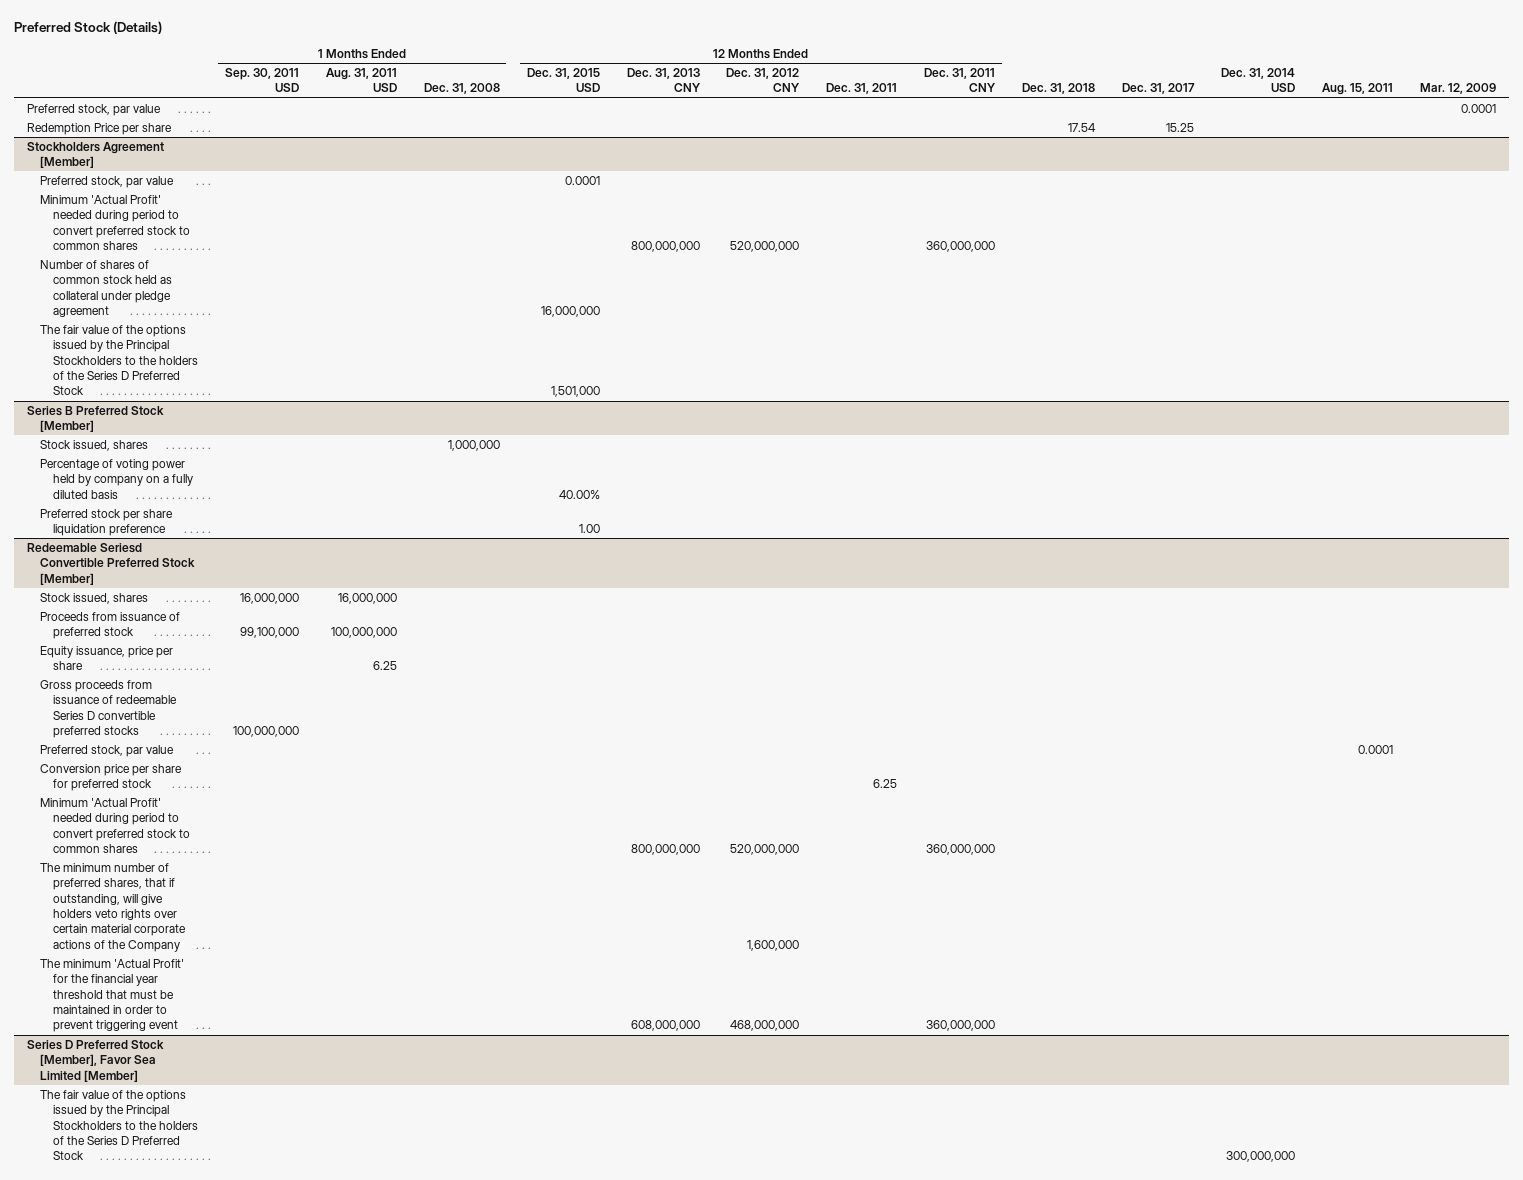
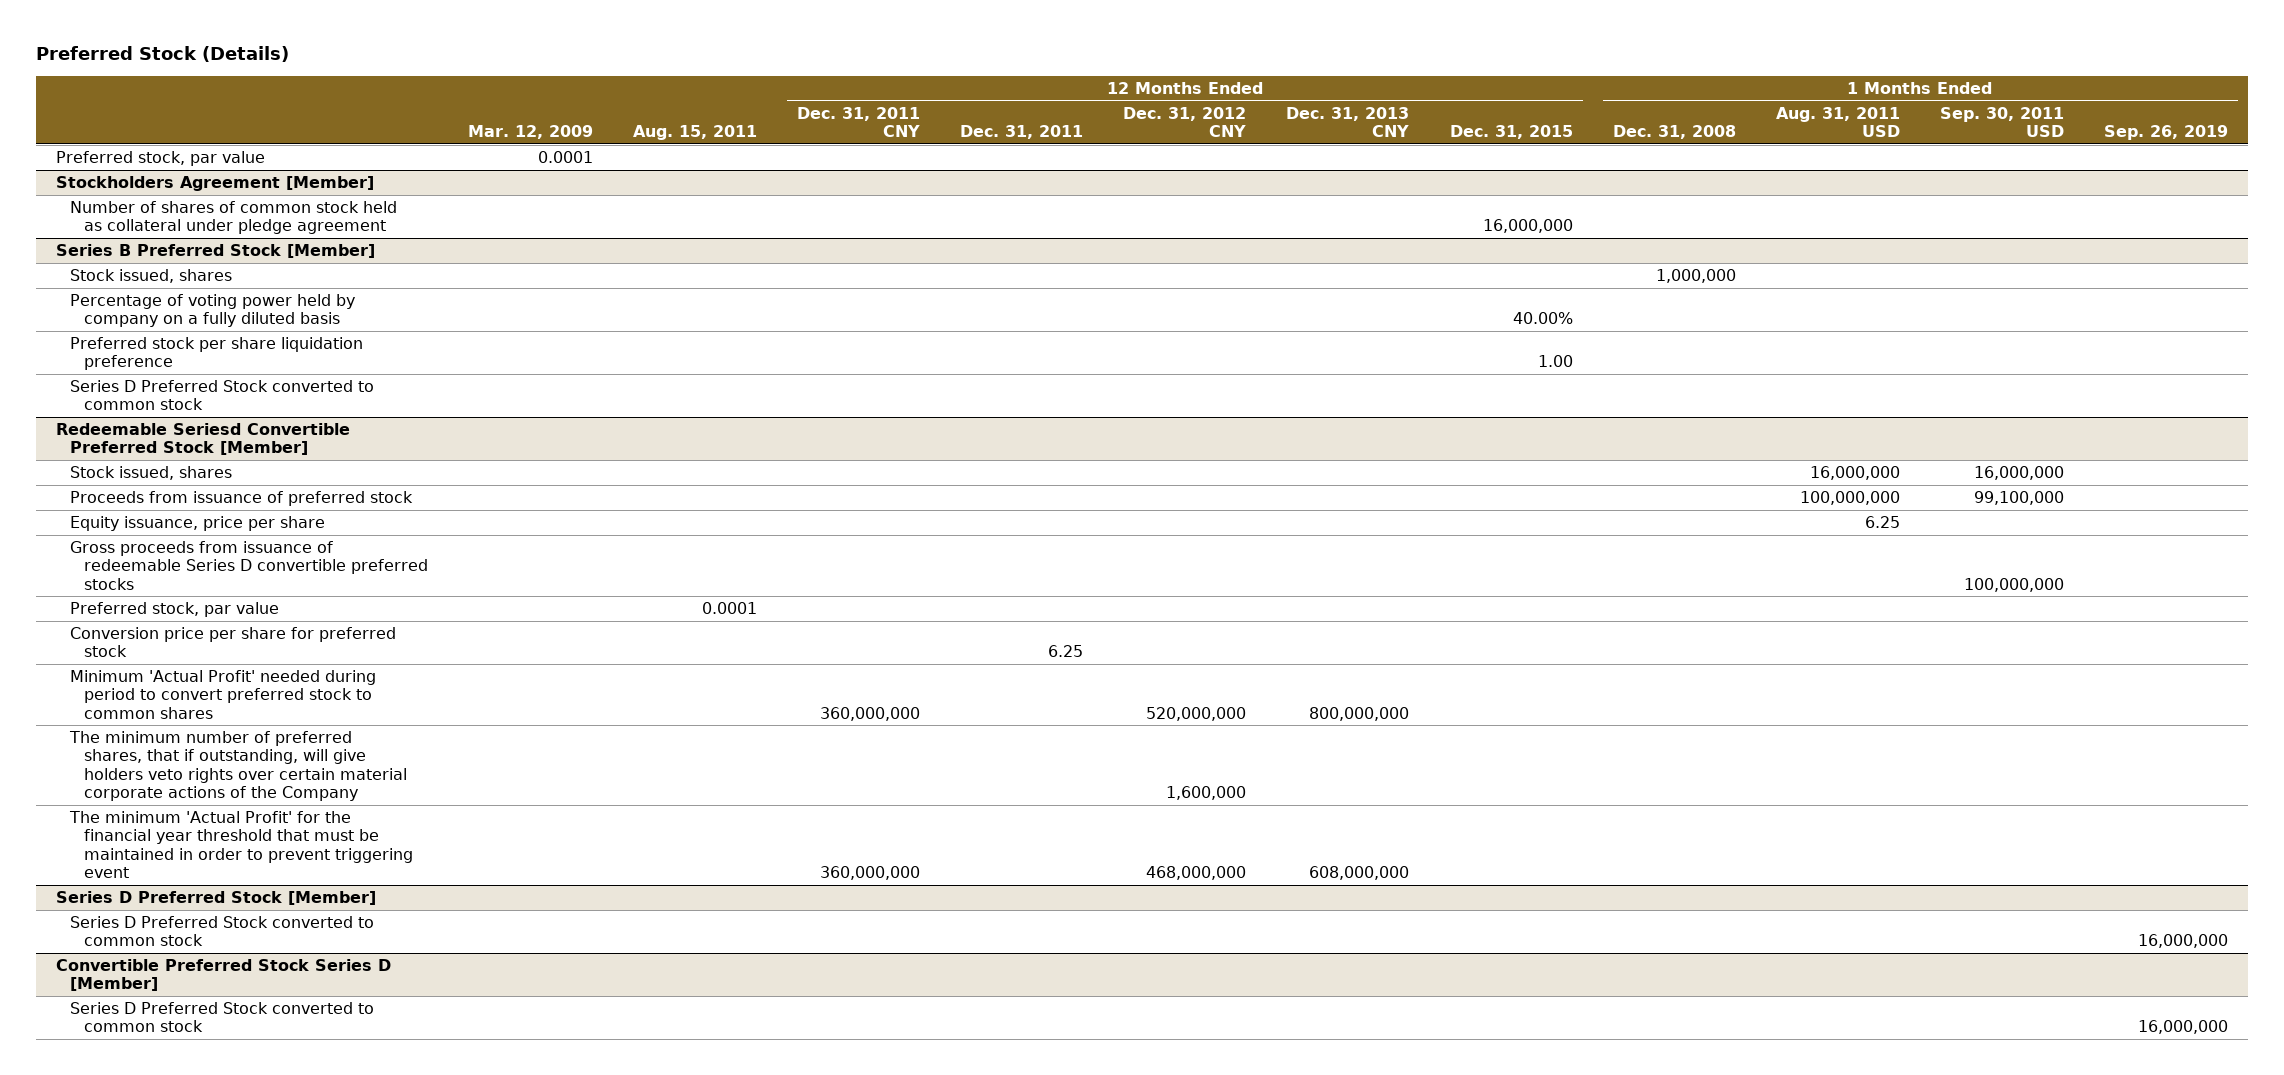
- | 1 Months Ended Sep. 30, 2011 USD | 1 Months Ended Aug. 31, 2011 USD | 1 Months Ended Dec. 31, 2008 | 12 Months Ended Dec. 31, 2015 USD | 12 Months Ended Dec. 31, 2013 CNY | 12 Months Ended Dec. 31, 2012 CNY | 12 Months Ended Dec. 31, 2011 | 12 Months Ended Dec. 31, 2011 CNY | Dec. 31, 2018 | Dec. 31, 2017 | Dec. 31, 2014 USD | Aug. 15, 2011 | Mar. 12, 2009
+ | Mar. 12, 2009 | Aug. 15, 2011 | 12 Months Ended Dec. 31, 2011 CNY | 12 Months Ended Dec. 31, 2011 | 12 Months Ended Dec. 31, 2012 CNY | 12 Months Ended Dec. 31, 2013 CNY | 12 Months Ended Dec. 31, 2015 | 1 Months Ended Dec. 31, 2008 | 1 Months Ended Aug. 31, 2011 USD | 1 Months Ended Sep. 30, 2011 USD | 1 Months Ended Sep. 26, 2019
- Redemption Price per share | | | | | | | | | 17.54 | 15.25 | | |
@ Stockholders Agreement [Member]
- Preferred stock, par value | | | | 0.0001 | | | | | | | | |
- Minimum 'Actual Profit' needed during period to convert preferred stock to common shares | | | | | 800,000,000 | 520,000,000 | | 360,000,000 | | | | |
- The fair value of the options issued by the Principal Stockholders to the holders of the Series D Preferred Stock | | | | 1,501,000 | | | | | | | | |
@ Series B Preferred Stock [Member]
+ Series D Preferred Stock converted to common stock
- Series D Preferred Stock [Member], Favor Sea Limited [Member]
- The fair value of the options issued by the Principal Stockholders to the holders of the Series D Preferred Stock | | | | | | | | | | | 300,000,000 | |
+ Series D Preferred Stock [Member]
+ Series D Preferred Stock converted to common stock | | | | | | | | | | | 16,000,000
+ Convertible Preferred Stock Series D [Member]
+ Series D Preferred Stock converted to common stock | | | | | | | | | | | 16,000,000

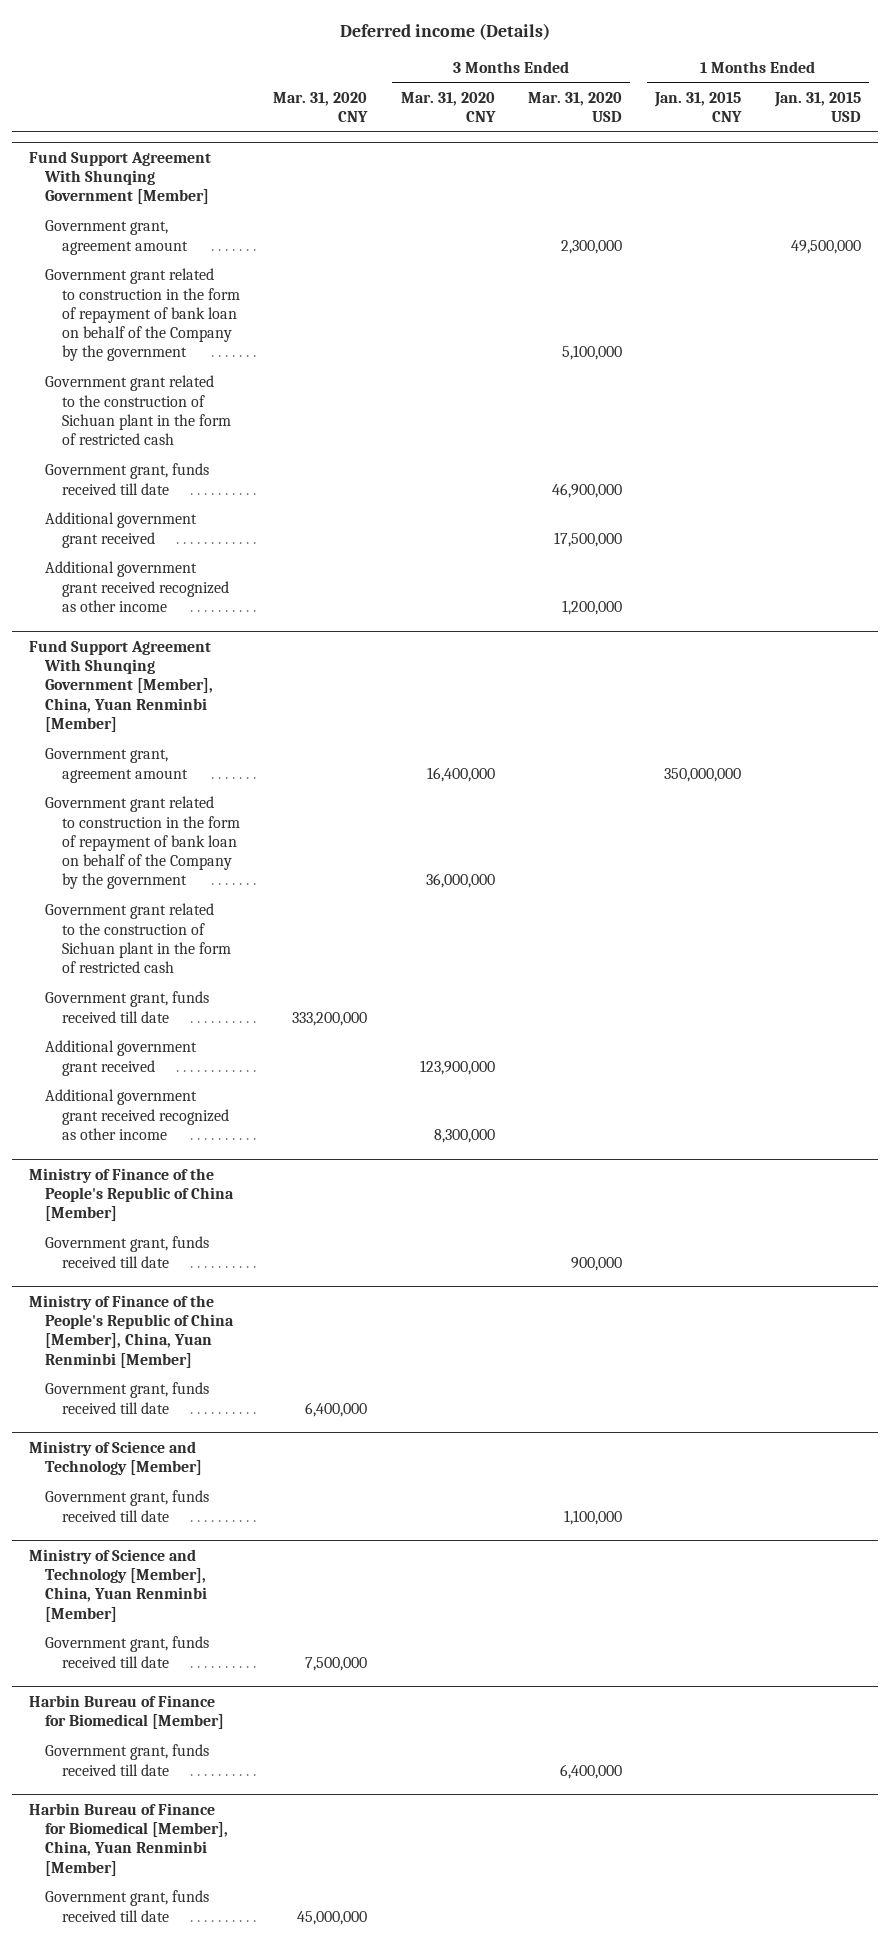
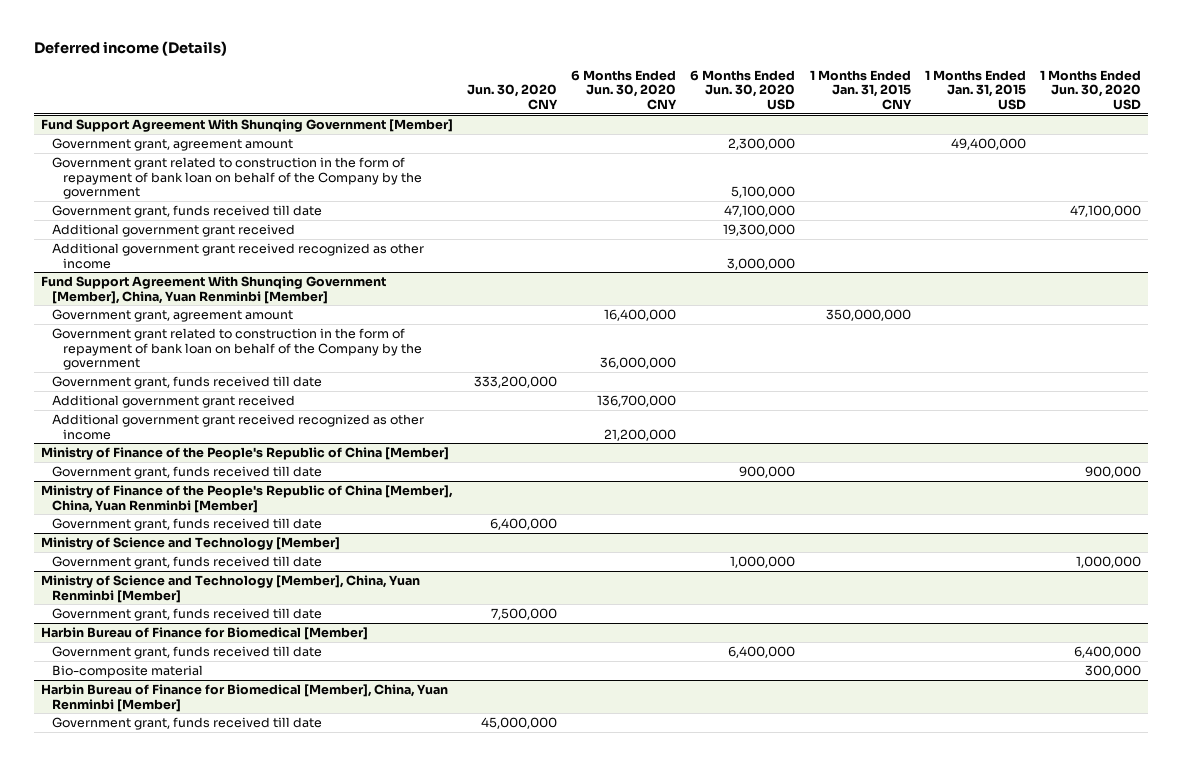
- | Mar. 31, 2020 CNY | 3 Months Ended Mar. 31, 2020 CNY | 3 Months Ended Mar. 31, 2020 USD | 1 Months Ended Jan. 31, 2015 CNY | 1 Months Ended Jan. 31, 2015 USD
+ | Jun. 30, 2020 CNY | 6 Months Ended Jun. 30, 2020 CNY | 6 Months Ended Jun. 30, 2020 USD | 1 Months Ended Jan. 31, 2015 CNY | 1 Months Ended Jan. 31, 2015 USD | 1 Months Ended Jun. 30, 2020 USD
@ Fund Support Agreement With Shunqing Government [Member]
- Government grant, agreement amount | | | 2,300,000 | | 49,500,000
+ Government grant, agreement amount | | | 2,300,000 | | 49,400,000 |
- Government grant related to the construction of Sichuan plant in the form of restricted cash
@ Fund Support Agreement With Shunqing Government [Member], China, Yuan Renminbi [Member]
- Government grant related to the construction of Sichuan plant in the form of restricted cash
@ Harbin Bureau of Finance for Biomedical [Member]
+ Bio-composite material | | | | | | 300,000

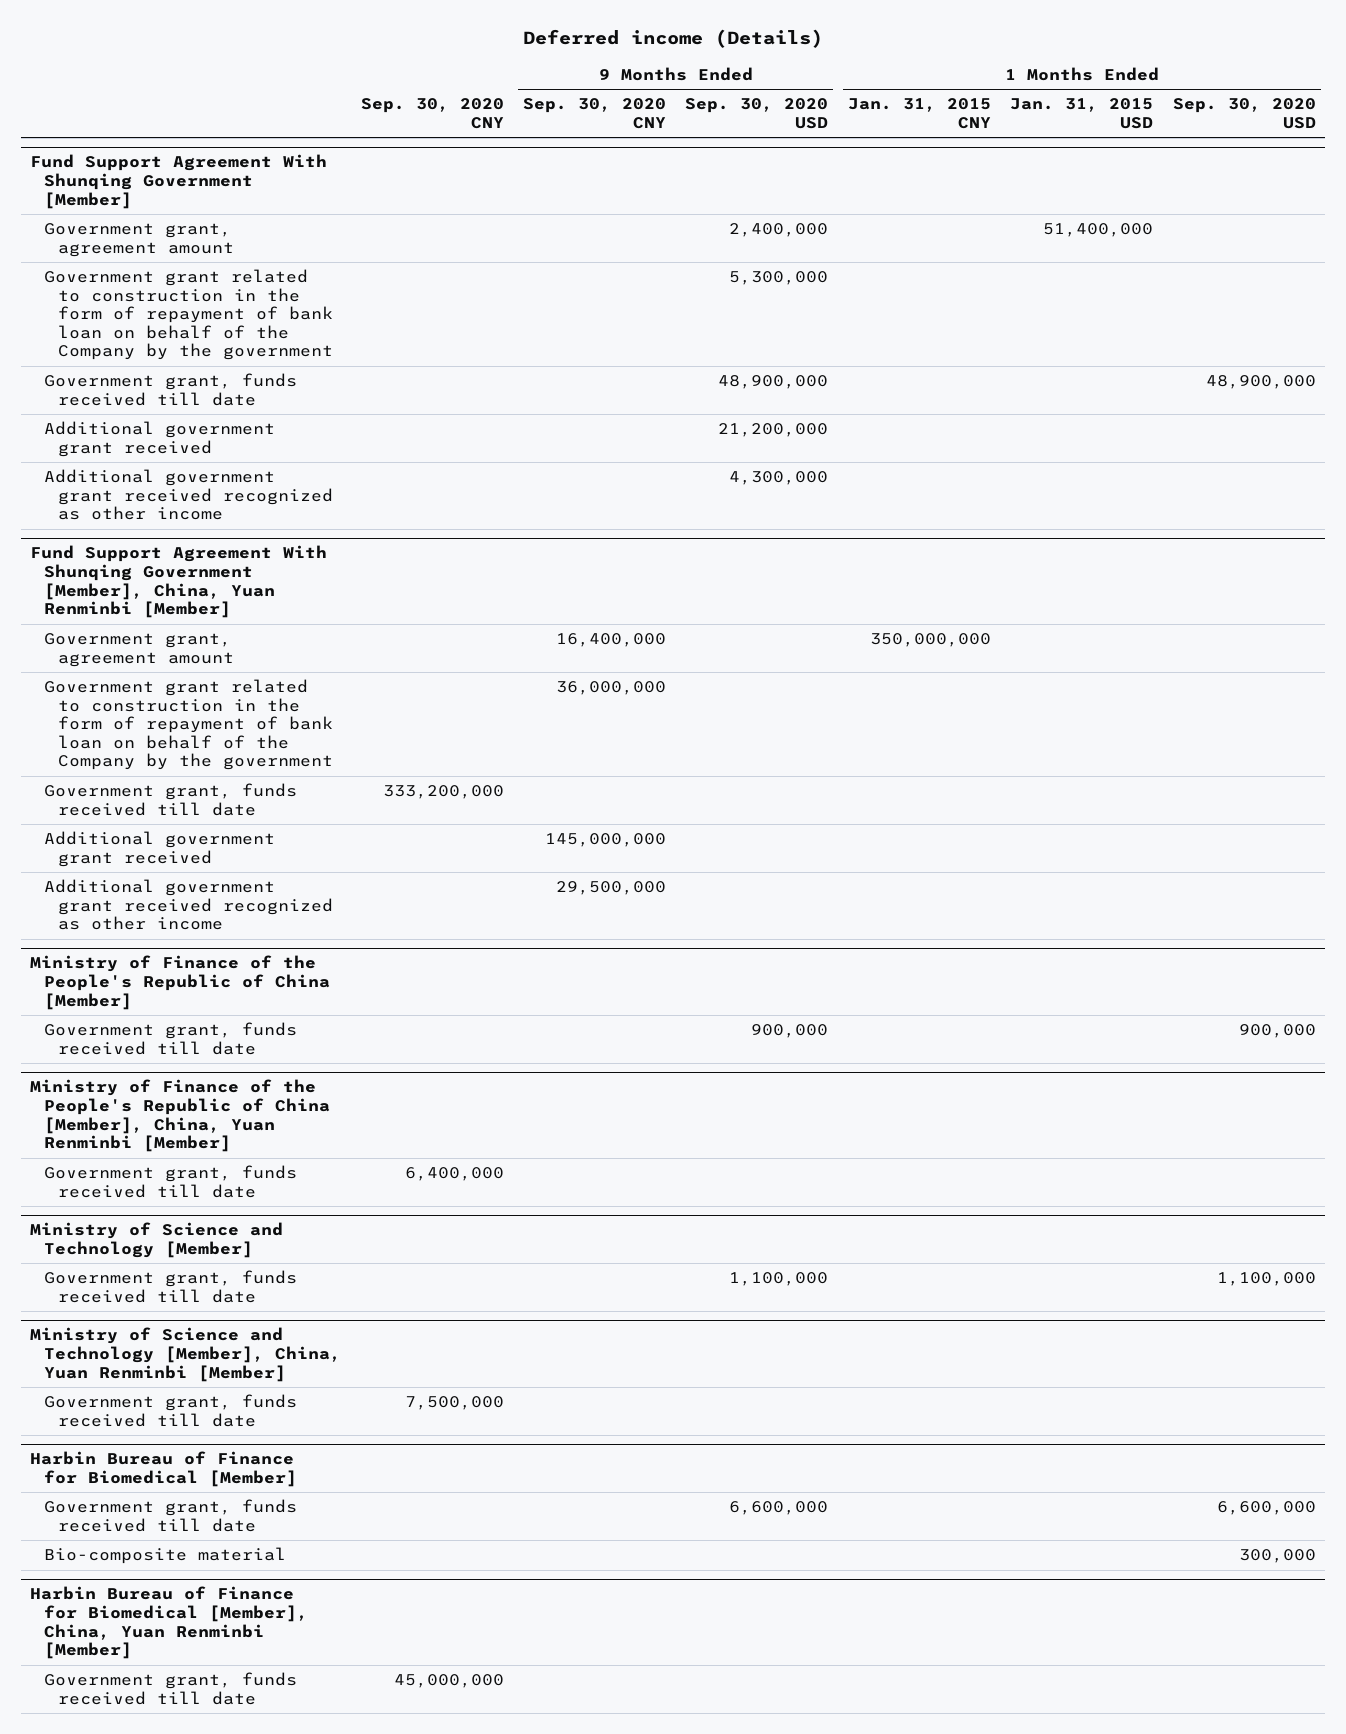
- | Jun. 30, 2020 CNY | 6 Months Ended Jun. 30, 2020 CNY | 6 Months Ended Jun. 30, 2020 USD | 1 Months Ended Jan. 31, 2015 CNY | 1 Months Ended Jan. 31, 2015 USD | 1 Months Ended Jun. 30, 2020 USD
+ | Sep. 30, 2020 CNY | 9 Months Ended Sep. 30, 2020 CNY | 9 Months Ended Sep. 30, 2020 USD | 1 Months Ended Jan. 31, 2015 CNY | 1 Months Ended Jan. 31, 2015 USD | 1 Months Ended Sep. 30, 2020 USD
@ Fund Support Agreement With Shunqing Government [Member]
- Government grant, agreement amount | | | 2,300,000 | | 49,400,000 |
+ Government grant, agreement amount | | | 2,400,000 | | 51,400,000 |

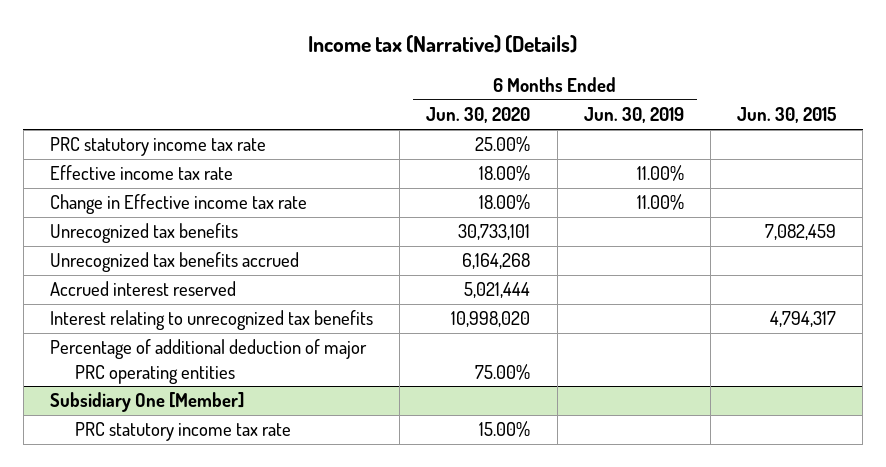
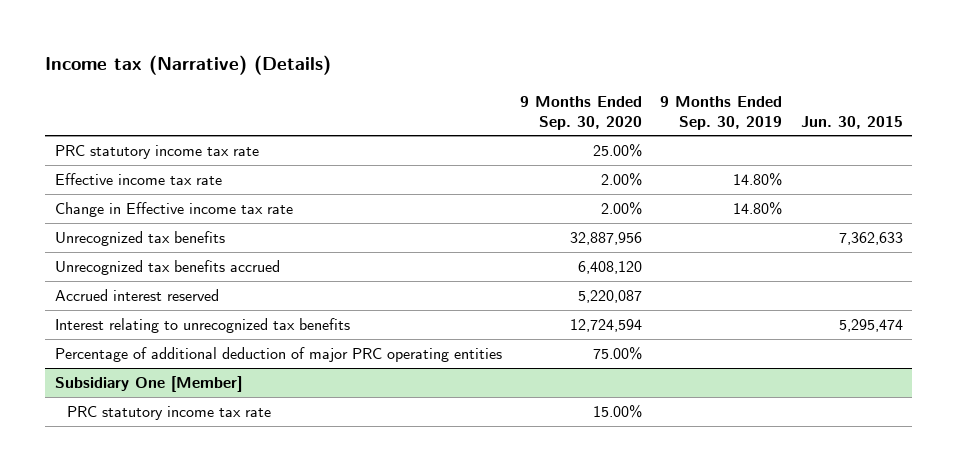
- | 6 Months Ended Jun. 30, 2020 | 6 Months Ended Jun. 30, 2019 | Jun. 30, 2015
+ | 9 Months Ended Sep. 30, 2020 | 9 Months Ended Sep. 30, 2019 | Jun. 30, 2015
- Unrecognized tax benefits | 30,733,101 | | 7,082,459
+ Unrecognized tax benefits | 32,887,956 | | 7,362,633
- Interest relating to unrecognized tax benefits | 10,998,020 | | 4,794,317
+ Interest relating to unrecognized tax benefits | 12,724,594 | | 5,295,474

